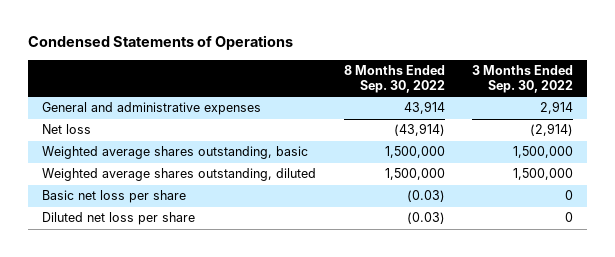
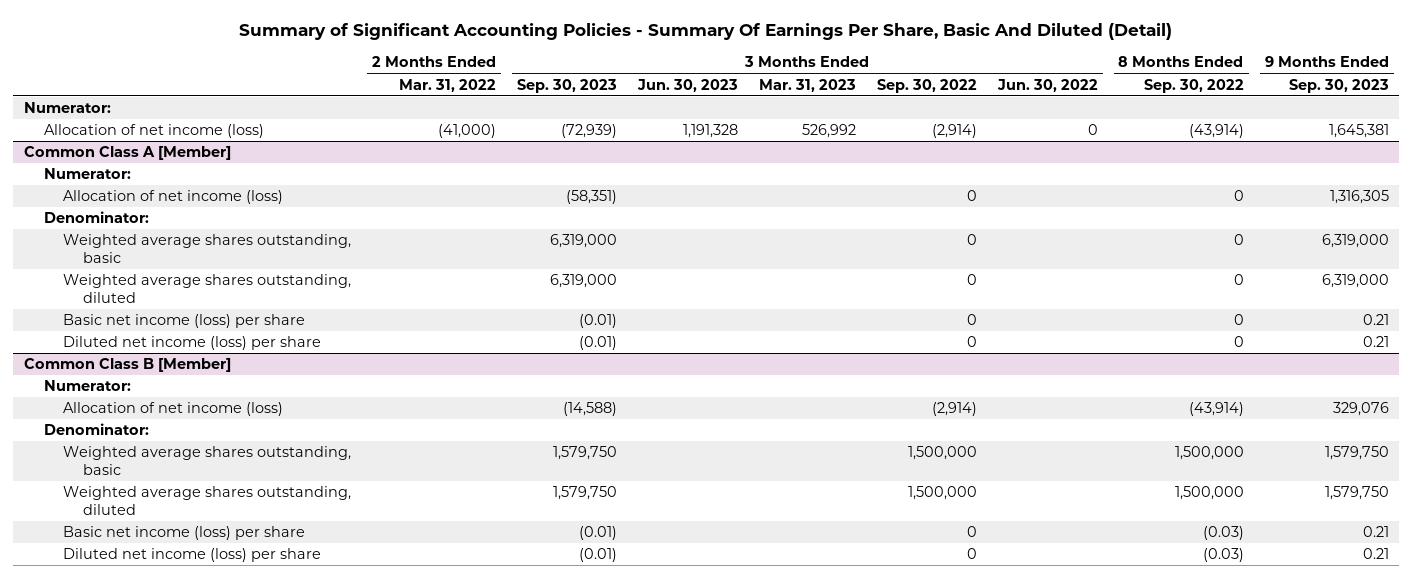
- Condensed Statements of Operations
+ Summary of Significant Accounting Policies - Summary Of Earnings Per Share, Basic And Diluted (Detail)
- | 8 Months Ended Sep. 30, 2022 | 3 Months Ended Sep. 30, 2022
+ | 2 Months Ended Mar. 31, 2022 | 3 Months Ended Sep. 30, 2023 | 3 Months Ended Jun. 30, 2023 | 3 Months Ended Mar. 31, 2023 | 3 Months Ended Sep. 30, 2022 | 3 Months Ended Jun. 30, 2022 | 8 Months Ended Sep. 30, 2022 | 9 Months Ended Sep. 30, 2023
- General and administrative expenses | 43,914 | 2,914
- Net loss | (43,914) | (2,914)
+ Numerator:
+ Allocation of net income (loss) | (41,000) | (72,939) | 1,191,328 | 526,992 | (2,914) | 0 | (43,914) | 1,645,381
+ Common Class A [Member]
+ Numerator:
+ Allocation of net income (loss) | | (58,351) | | | 0 | | 0 | 1,316,305
+ Denominator:
+ Weighted average shares outstanding, basic | | 6,319,000 | | | 0 | | 0 | 6,319,000
+ Weighted average shares outstanding, diluted | | 6,319,000 | | | 0 | | 0 | 6,319,000
+ Basic net income (loss) per share | | (0.01) | | | 0 | | 0 | 0.21
+ Diluted net income (loss) per share | | (0.01) | | | 0 | | 0 | 0.21
+ Common Class B [Member]
+ Numerator:
+ Allocation of net income (loss) | | (14,588) | | | (2,914) | | (43,914) | 329,076
+ Denominator:
- Basic net loss per share | (0.03) | 0
- Diluted net loss per share | (0.03) | 0
+ Basic net income (loss) per share | | (0.01) | | | 0 | | (0.03) | 0.21
+ Diluted net income (loss) per share | | (0.01) | | | 0 | | (0.03) | 0.21

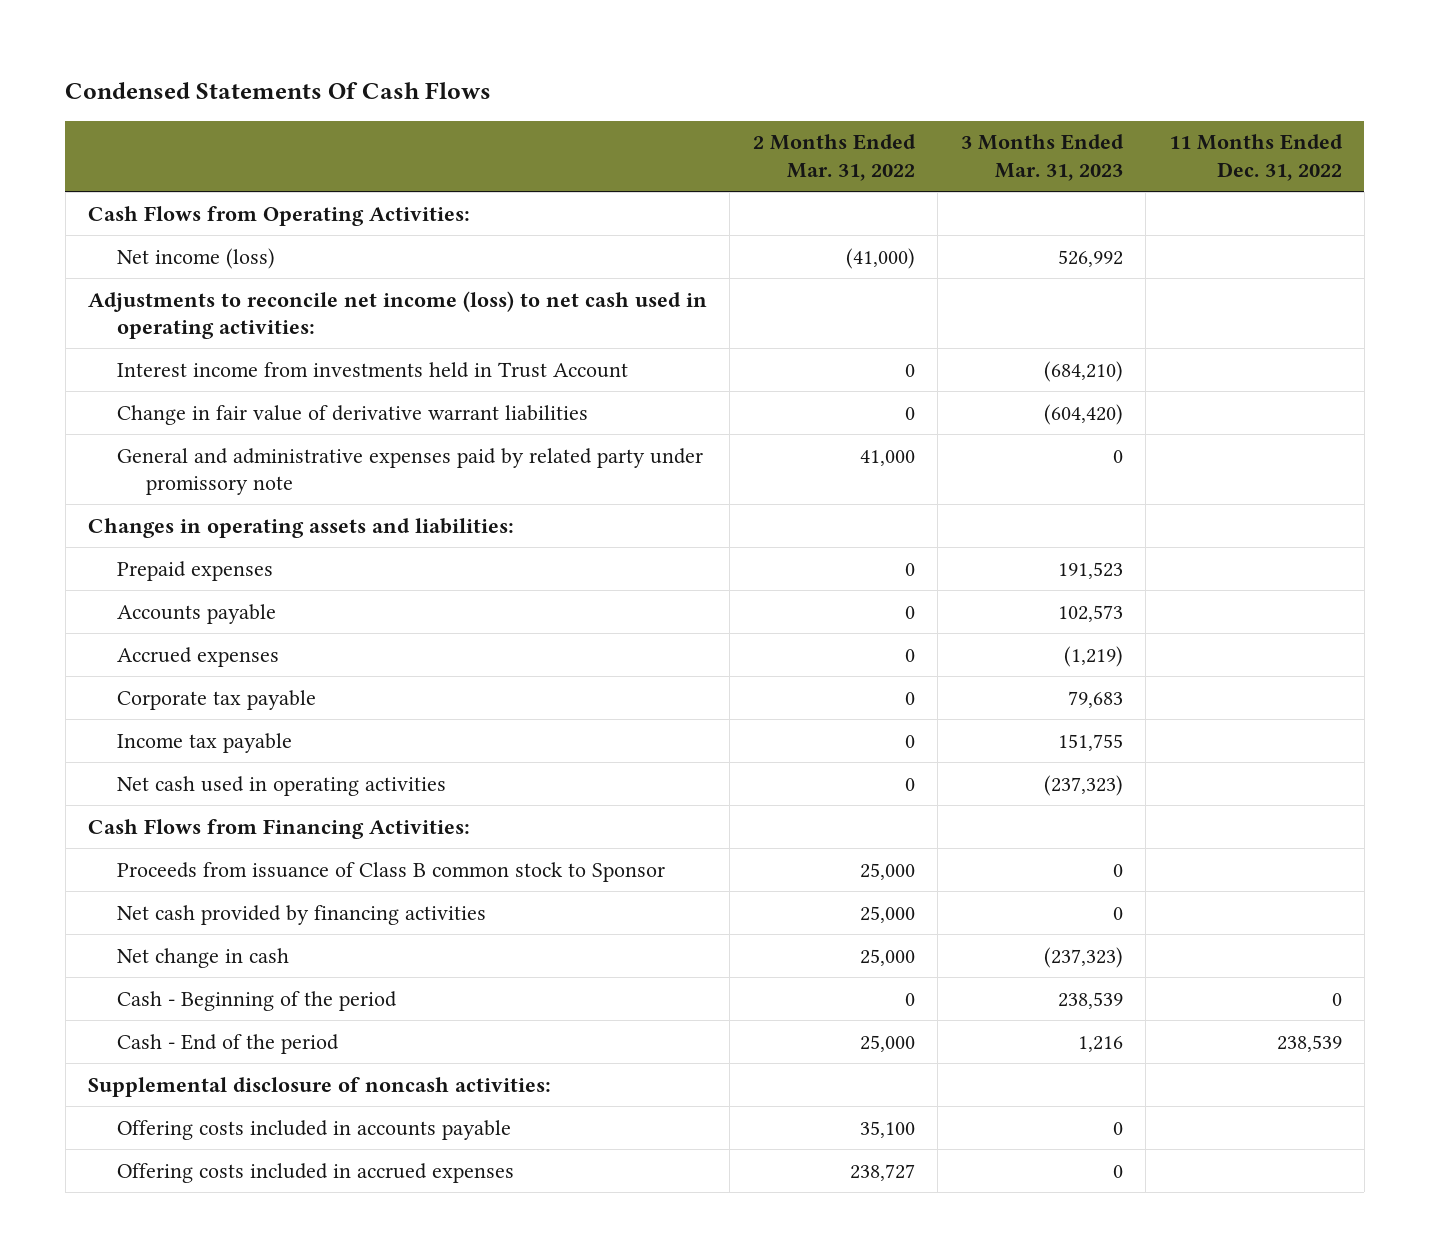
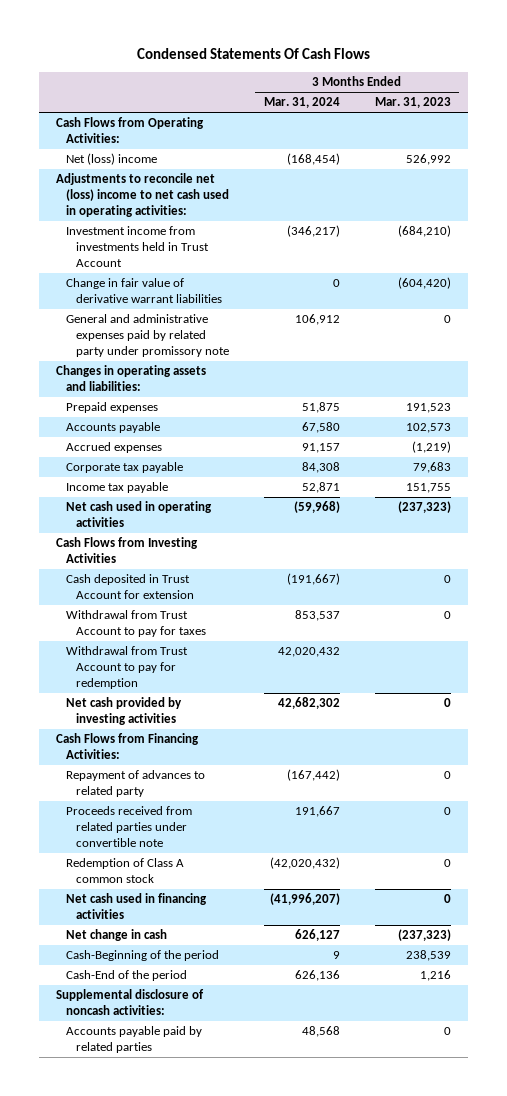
- | 2 Months Ended Mar. 31, 2022 | 3 Months Ended Mar. 31, 2023 | 11 Months Ended Dec. 31, 2022
+ | 3 Months Ended Mar. 31, 2024 | 3 Months Ended Mar. 31, 2023
- Net income (loss) | (41,000) | 526,992 |
- Adjustments to reconcile net income (loss) to net cash used in operating activities:
- Interest income from investments held in Trust Account | 0 | (684,210) |
+ Net (loss) income | (168,454) | 526,992
+ Adjustments to reconcile net (loss) income to net cash used in operating activities:
+ Investment income from investments held in Trust Account | (346,217) | (684,210)
+ Cash Flows from Investing Activities
+ Cash deposited in Trust Account for extension | (191,667) | 0
+ Withdrawal from Trust Account to pay for taxes | 853,537 | 0
+ Withdrawal from Trust Account to pay for redemption | 42,020,432 |
+ Net cash provided by investing activities | 42,682,302 | 0
- Proceeds from issuance of Class B common stock to Sponsor | 25,000 | 0 |
- Net cash provided by financing activities | 25,000 | 0 |
+ Repayment of advances to related party | (167,442) | 0
+ Proceeds received from related parties under convertible note | 191,667 | 0
+ Redemption of Class A common stock | (42,020,432) | 0
+ Net cash used in financing activities | (41,996,207) | 0
- Cash - Beginning of the period | 0 | 238,539 | 0
- Cash - End of the period | 25,000 | 1,216 | 238,539
+ Cash-Beginning of the period | 9 | 238,539
+ Cash-End of the period | 626,136 | 1,216
- Offering costs included in accounts payable | 35,100 | 0 |
- Offering costs included in accrued expenses | 238,727 | 0 |
+ Accounts payable paid by related parties | 48,568 | 0

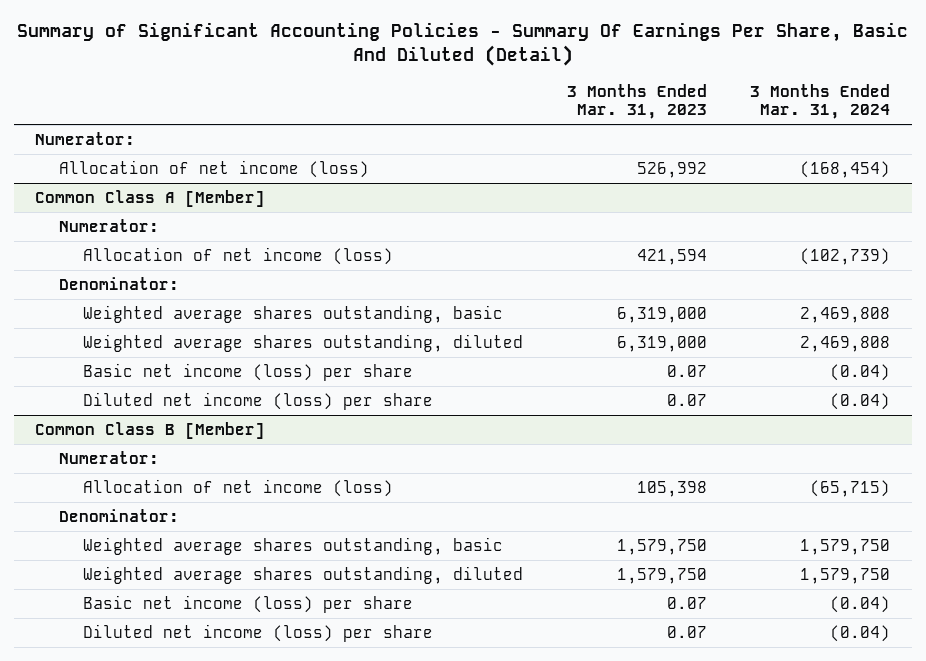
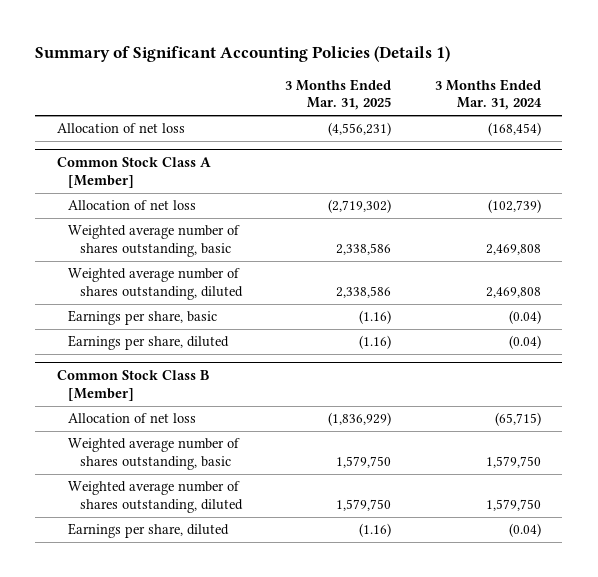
- Summary of Significant Accounting Policies - Summary Of Earnings Per Share, Basic And Diluted (Detail)
+ Summary of Significant Accounting Policies (Details 1)
- | 3 Months Ended Mar. 31, 2023 | 3 Months Ended Mar. 31, 2024
+ | 3 Months Ended Mar. 31, 2025 | 3 Months Ended Mar. 31, 2024
- Numerator:
- Allocation of net income (loss) | 526,992 | (168,454)
- Common Class A [Member]
- Numerator:
- Allocation of net income (loss) | 421,594 | (102,739)
- Denominator:
- Weighted average shares outstanding, basic | 6,319,000 | 2,469,808
- Weighted average shares outstanding, diluted | 6,319,000 | 2,469,808
- Basic net income (loss) per share | 0.07 | (0.04)
- Diluted net income (loss) per share | 0.07 | (0.04)
- Common Class B [Member]
- Numerator:
- Allocation of net income (loss) | 105,398 | (65,715)
- Denominator:
- Weighted average shares outstanding, basic | 1,579,750 | 1,579,750
- Weighted average shares outstanding, diluted | 1,579,750 | 1,579,750
- Basic net income (loss) per share | 0.07 | (0.04)
- Diluted net income (loss) per share | 0.07 | (0.04)
+ Allocation of net loss | (4,556,231) | (168,454)
+ Common Stock Class A [Member]
+ Allocation of net loss | (2,719,302) | (102,739)
+ Weighted average number of shares outstanding, basic | 2,338,586 | 2,469,808
+ Weighted average number of shares outstanding, diluted | 2,338,586 | 2,469,808
+ Earnings per share, basic | (1.16) | (0.04)
+ Earnings per share, diluted | (1.16) | (0.04)
+ Common Stock Class B [Member]
+ Allocation of net loss | (1,836,929) | (65,715)
+ Weighted average number of shares outstanding, basic | 1,579,750 | 1,579,750
+ Weighted average number of shares outstanding, diluted | 1,579,750 | 1,579,750
+ Earnings per share, diluted | (1.16) | (0.04)

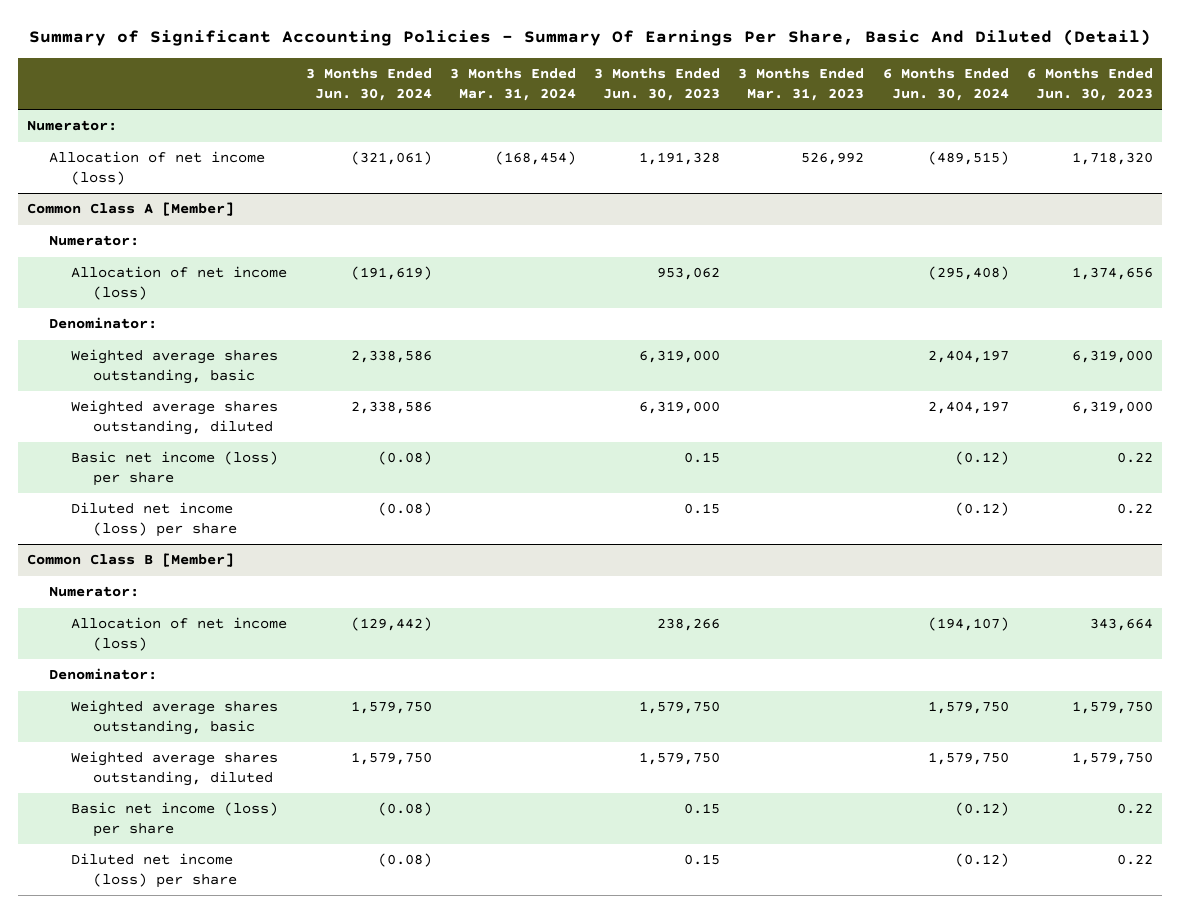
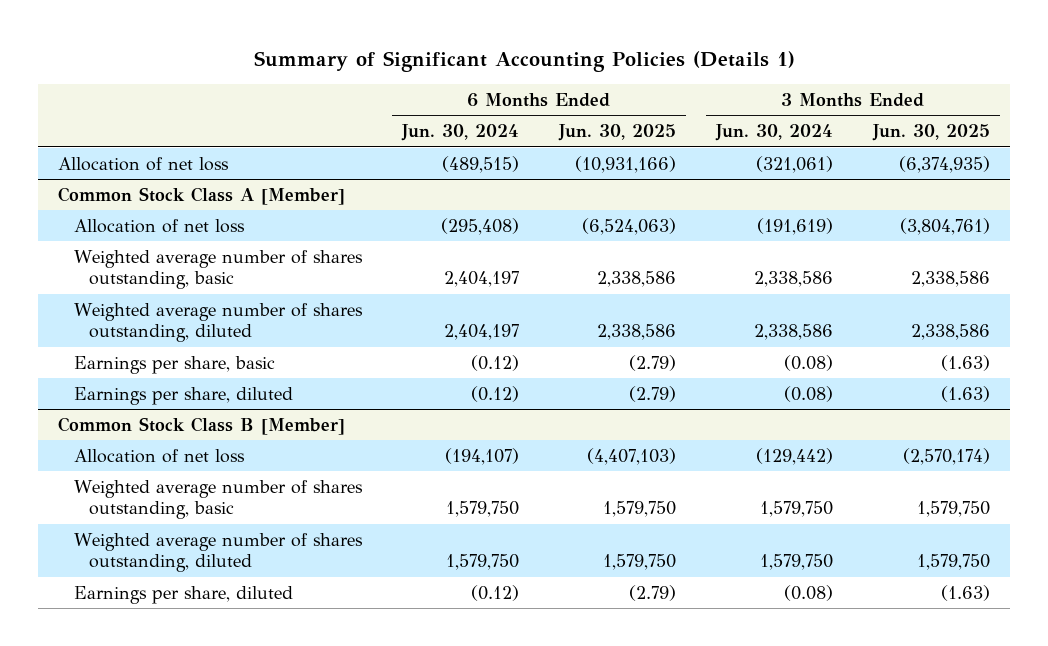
- Summary of Significant Accounting Policies - Summary Of Earnings Per Share, Basic And Diluted (Detail)
+ Summary of Significant Accounting Policies (Details 1)
- | 3 Months Ended Jun. 30, 2024 | 3 Months Ended Mar. 31, 2024 | 3 Months Ended Jun. 30, 2023 | 3 Months Ended Mar. 31, 2023 | 6 Months Ended Jun. 30, 2024 | 6 Months Ended Jun. 30, 2023
+ | 6 Months Ended Jun. 30, 2024 | 6 Months Ended Jun. 30, 2025 | 3 Months Ended Jun. 30, 2024 | 3 Months Ended Jun. 30, 2025
- Numerator:
- Allocation of net income (loss) | (321,061) | (168,454) | 1,191,328 | 526,992 | (489,515) | 1,718,320
- Common Class A [Member]
- Numerator:
- Allocation of net income (loss) | (191,619) | | 953,062 | | (295,408) | 1,374,656
- Denominator:
- Weighted average shares outstanding, basic | 2,338,586 | | 6,319,000 | | 2,404,197 | 6,319,000
- Weighted average shares outstanding, diluted | 2,338,586 | | 6,319,000 | | 2,404,197 | 6,319,000
- Basic net income (loss) per share | (0.08) | | 0.15 | | (0.12) | 0.22
- Diluted net income (loss) per share | (0.08) | | 0.15 | | (0.12) | 0.22
- Common Class B [Member]
- Numerator:
- Allocation of net income (loss) | (129,442) | | 238,266 | | (194,107) | 343,664
- Denominator:
- Weighted average shares outstanding, basic | 1,579,750 | | 1,579,750 | | 1,579,750 | 1,579,750
- Weighted average shares outstanding, diluted | 1,579,750 | | 1,579,750 | | 1,579,750 | 1,579,750
- Basic net income (loss) per share | (0.08) | | 0.15 | | (0.12) | 0.22
- Diluted net income (loss) per share | (0.08) | | 0.15 | | (0.12) | 0.22
+ Allocation of net loss | (489,515) | (10,931,166) | (321,061) | (6,374,935)
+ Common Stock Class A [Member]
+ Allocation of net loss | (295,408) | (6,524,063) | (191,619) | (3,804,761)
+ Weighted average number of shares outstanding, basic | 2,404,197 | 2,338,586 | 2,338,586 | 2,338,586
+ Weighted average number of shares outstanding, diluted | 2,404,197 | 2,338,586 | 2,338,586 | 2,338,586
+ Earnings per share, basic | (0.12) | (2.79) | (0.08) | (1.63)
+ Earnings per share, diluted | (0.12) | (2.79) | (0.08) | (1.63)
+ Common Stock Class B [Member]
+ Allocation of net loss | (194,107) | (4,407,103) | (129,442) | (2,570,174)
+ Weighted average number of shares outstanding, basic | 1,579,750 | 1,579,750 | 1,579,750 | 1,579,750
+ Weighted average number of shares outstanding, diluted | 1,579,750 | 1,579,750 | 1,579,750 | 1,579,750
+ Earnings per share, diluted | (0.12) | (2.79) | (0.08) | (1.63)

